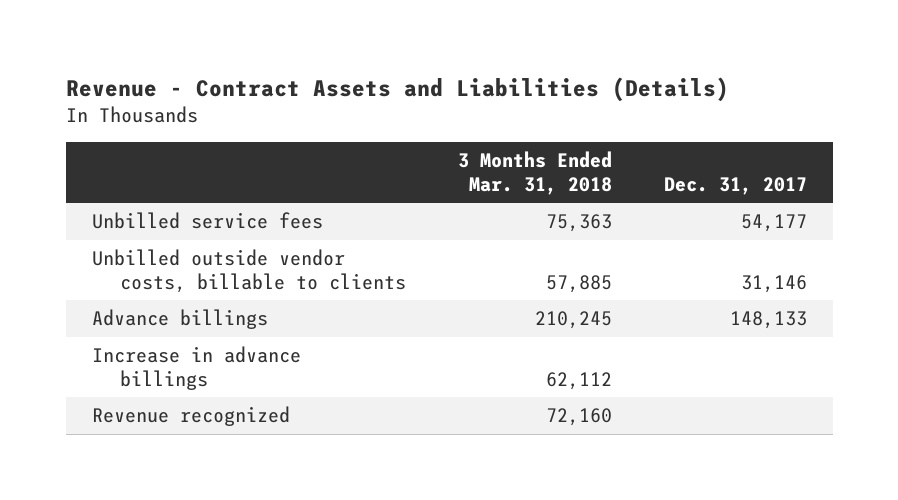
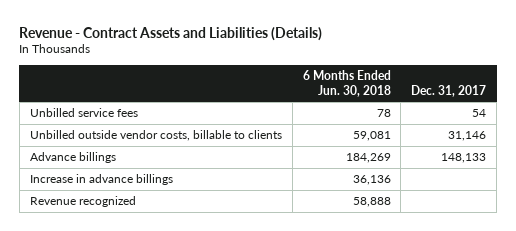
- | 3 Months Ended Mar. 31, 2018 | Dec. 31, 2017
+ | 6 Months Ended Jun. 30, 2018 | Dec. 31, 2017
- Unbilled service fees | 75,363 | 54,177
+ Unbilled service fees | 78 | 54

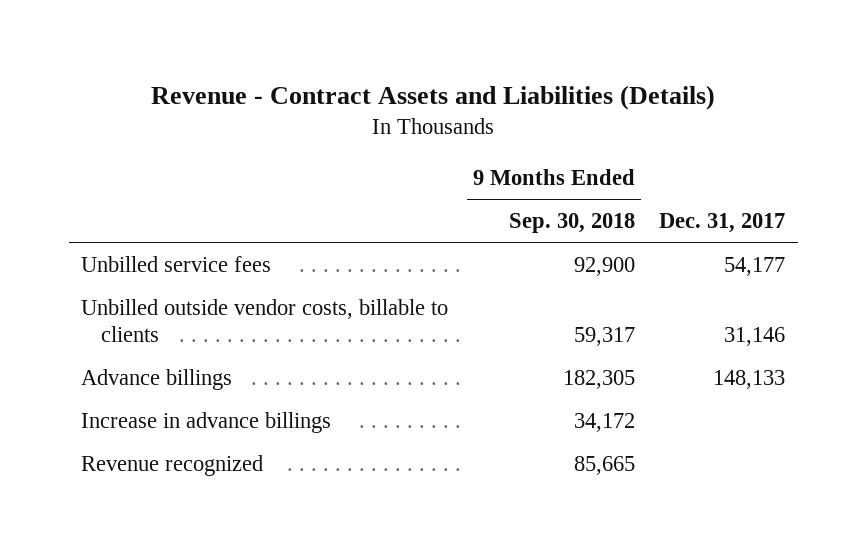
- | 6 Months Ended Jun. 30, 2018 | Dec. 31, 2017
+ | 9 Months Ended Sep. 30, 2018 | Dec. 31, 2017
- Unbilled service fees | 78 | 54
+ Unbilled service fees | 92,900 | 54,177

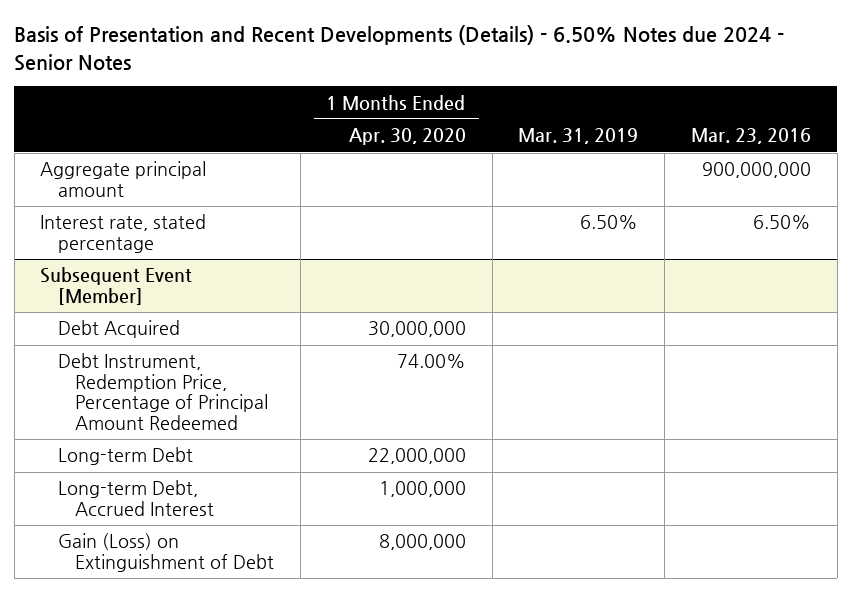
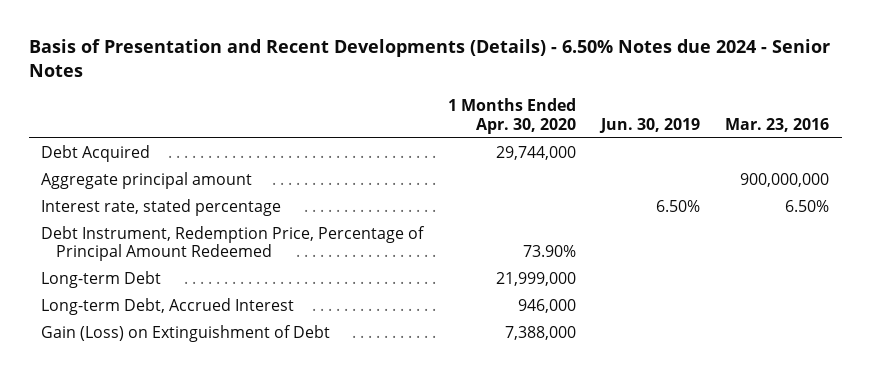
- | 1 Months Ended Apr. 30, 2020 | Mar. 31, 2019 | Mar. 23, 2016
+ | 1 Months Ended Apr. 30, 2020 | Jun. 30, 2019 | Mar. 23, 2016
+ Debt Acquired | 29,744,000 | |
- Subsequent Event [Member]
- Debt Acquired | 30,000,000 | |
- Debt Instrument, Redemption Price, Percentage of Principal Amount Redeemed | 74.00% | |
- Long-term Debt | 22,000,000 | |
- Long-term Debt, Accrued Interest | 1,000,000 | |
- Gain (Loss) on Extinguishment of Debt | 8,000,000 | |
+ Debt Instrument, Redemption Price, Percentage of Principal Amount Redeemed | 73.90% | |
+ Long-term Debt | 21,999,000 | |
+ Long-term Debt, Accrued Interest | 946,000 | |
+ Gain (Loss) on Extinguishment of Debt | 7,388,000 | |

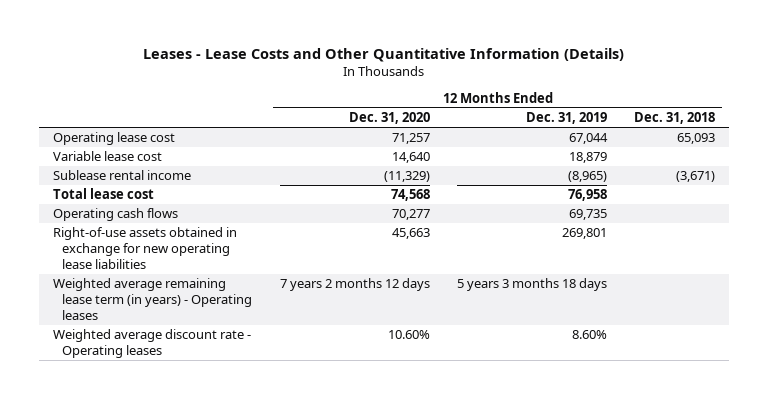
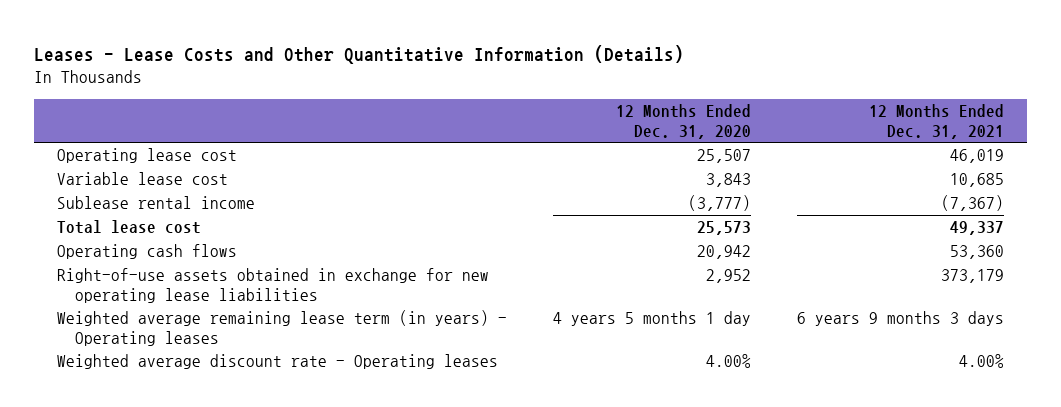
- | 12 Months Ended Dec. 31, 2020 | 12 Months Ended Dec. 31, 2019 | 12 Months Ended Dec. 31, 2018
+ | 12 Months Ended Dec. 31, 2020 | 12 Months Ended Dec. 31, 2021
- Operating lease cost | 71,257 | 67,044 | 65,093
- Variable lease cost | 14,640 | 18,879 |
- Sublease rental income | (11,329) | (8,965) | (3,671)
- Total lease cost | 74,568 | 76,958 |
- Operating cash flows | 70,277 | 69,735 |
- Right-of-use assets obtained in exchange for new operating lease liabilities | 45,663 | 269,801 |
- Weighted average remaining lease term (in years) - Operating leases | 7 years 2 months 12 days | 5 years 3 months 18 days |
- Weighted average discount rate - Operating leases | 10.60% | 8.60% |
+ Operating lease cost | 25,507 | 46,019
+ Variable lease cost | 3,843 | 10,685
+ Sublease rental income | (3,777) | (7,367)
+ Total lease cost | 25,573 | 49,337
+ Operating cash flows | 20,942 | 53,360
+ Right-of-use assets obtained in exchange for new operating lease liabilities | 2,952 | 373,179
+ Weighted average remaining lease term (in years) - Operating leases | 4 years 5 months 1 day | 6 years 9 months 3 days
+ Weighted average discount rate - Operating leases | 4.00% | 4.00%

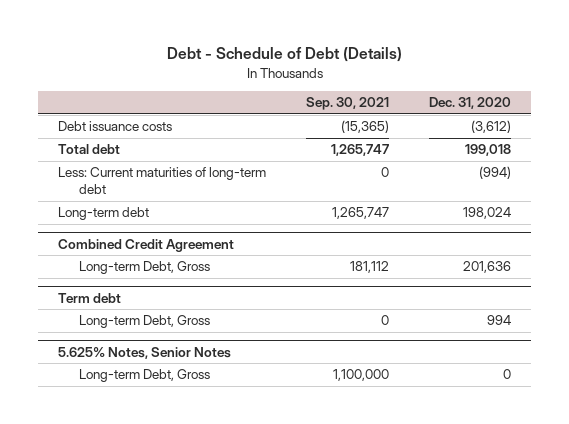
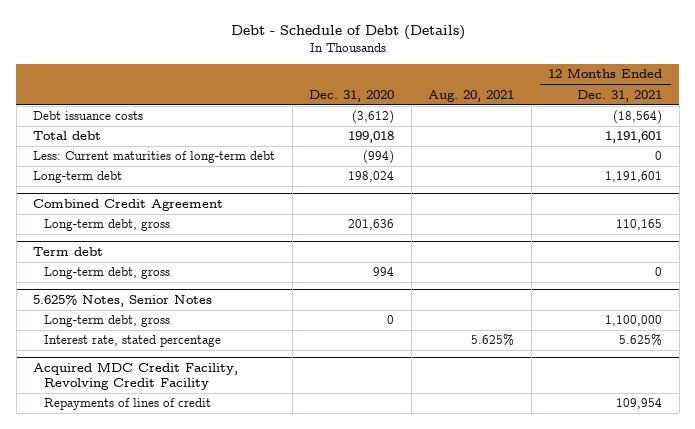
- | Sep. 30, 2021 | Dec. 31, 2020
+ | Dec. 31, 2020 | Aug. 20, 2021 | 12 Months Ended Dec. 31, 2021
@ Combined Credit Agreement
- Long-term Debt, Gross | 181,112 | 201,636
+ Long-term debt, gross | 201,636 | | 110,165
@ Term debt
- Long-term Debt, Gross | 0 | 994
+ Long-term debt, gross | 994 | | 0
@ 5.625% Notes, Senior Notes
- Long-term Debt, Gross | 1,100,000 | 0
+ Long-term debt, gross | 0 | | 1,100,000
+ Interest rate, stated percentage | | 5.625% | 5.625%
+ Acquired MDC Credit Facility, Revolving Credit Facility
+ Repayments of lines of credit | | | 109,954

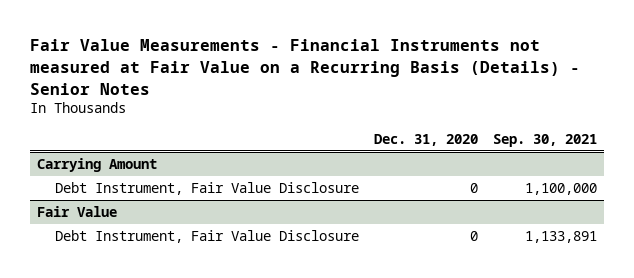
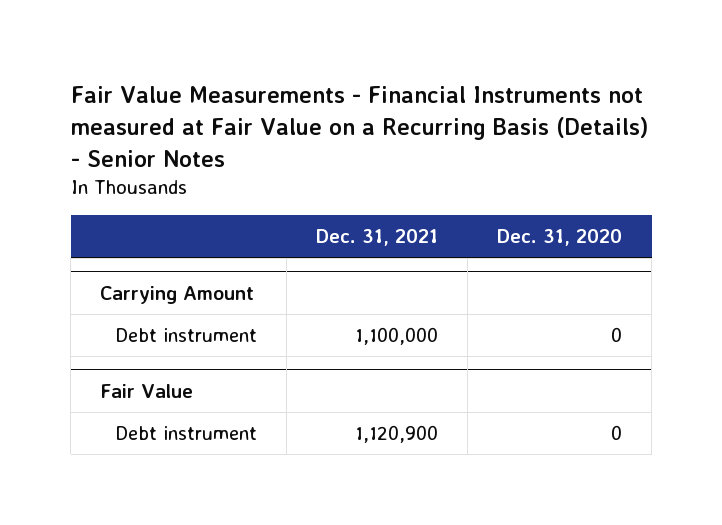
- | Dec. 31, 2020 | Sep. 30, 2021
+ | Dec. 31, 2021 | Dec. 31, 2020
@ Carrying Amount
- Debt Instrument, Fair Value Disclosure | 0 | 1,100,000
+ Debt instrument | 1,100,000 | 0
@ Fair Value
- Debt Instrument, Fair Value Disclosure | 0 | 1,133,891
+ Debt instrument | 1,120,900 | 0

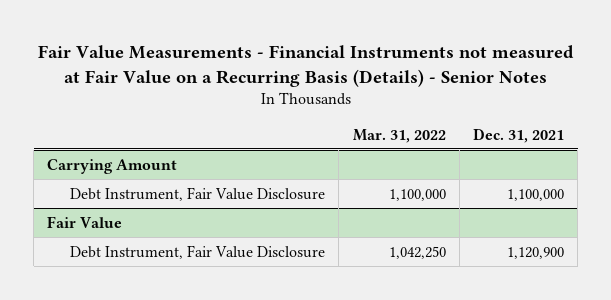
- | Dec. 31, 2021 | Dec. 31, 2020
+ | Mar. 31, 2022 | Dec. 31, 2021
@ Carrying Amount
- Debt instrument | 1,100,000 | 0
+ Debt Instrument, Fair Value Disclosure | 1,100,000 | 1,100,000
@ Fair Value
- Debt instrument | 1,120,900 | 0
+ Debt Instrument, Fair Value Disclosure | 1,042,250 | 1,120,900

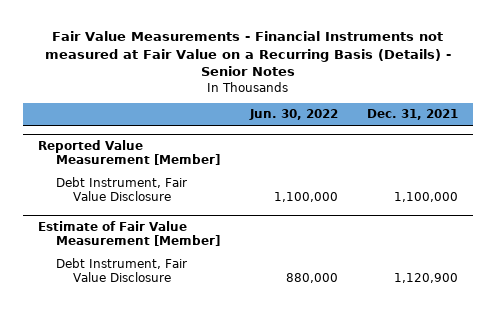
- | Mar. 31, 2022 | Dec. 31, 2021
+ | Jun. 30, 2022 | Dec. 31, 2021
- Carrying Amount
+ Reported Value Measurement [Member]
- Fair Value
+ Estimate of Fair Value Measurement [Member]

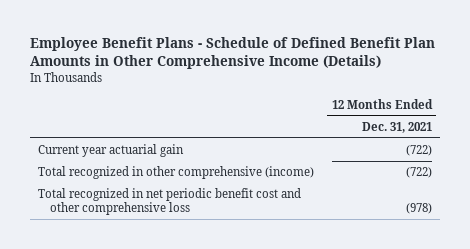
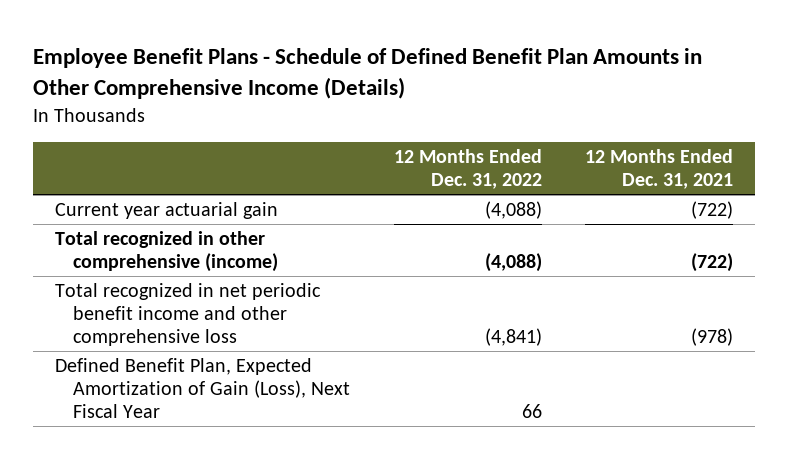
- | 12 Months Ended Dec. 31, 2021
+ | 12 Months Ended Dec. 31, 2022 | 12 Months Ended Dec. 31, 2021
- Total recognized in net periodic benefit cost and other comprehensive loss | (978)
+ Total recognized in net periodic benefit income and other comprehensive loss | (4,841) | (978)
+ Defined Benefit Plan, Expected Amortization of Gain (Loss), Next Fiscal Year | 66 |

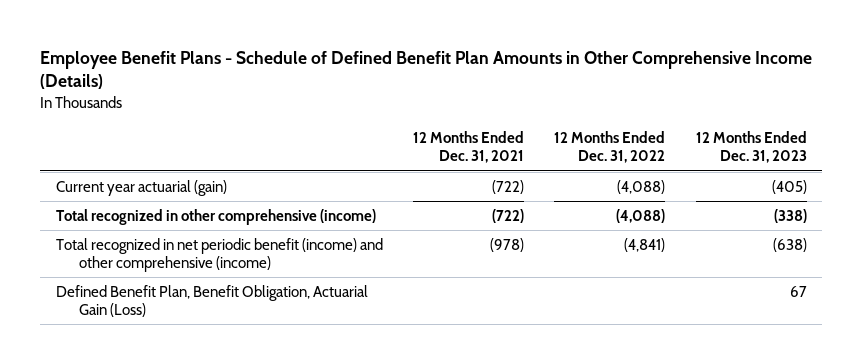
- | 12 Months Ended Dec. 31, 2022 | 12 Months Ended Dec. 31, 2021
+ | 12 Months Ended Dec. 31, 2021 | 12 Months Ended Dec. 31, 2022 | 12 Months Ended Dec. 31, 2023
- Current year actuarial gain | (4,088) | (722)
+ Current year actuarial (gain) | (722) | (4,088) | (405)
- Total recognized in net periodic benefit income and other comprehensive loss | (4,841) | (978)
- Defined Benefit Plan, Expected Amortization of Gain (Loss), Next Fiscal Year | 66 |
+ Total recognized in net periodic benefit (income) and other comprehensive (income) | (978) | (4,841) | (638)
+ Defined Benefit Plan, Benefit Obligation, Actuarial Gain (Loss) | | | 67

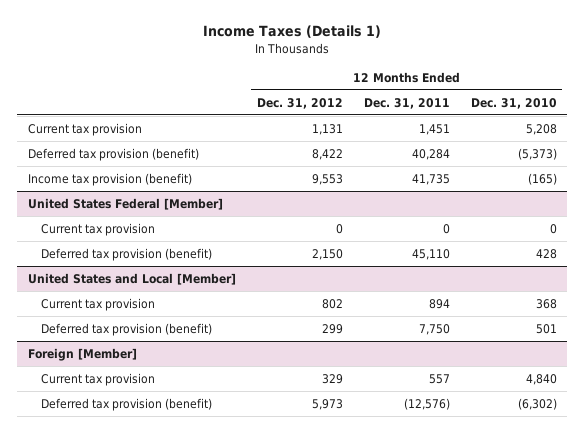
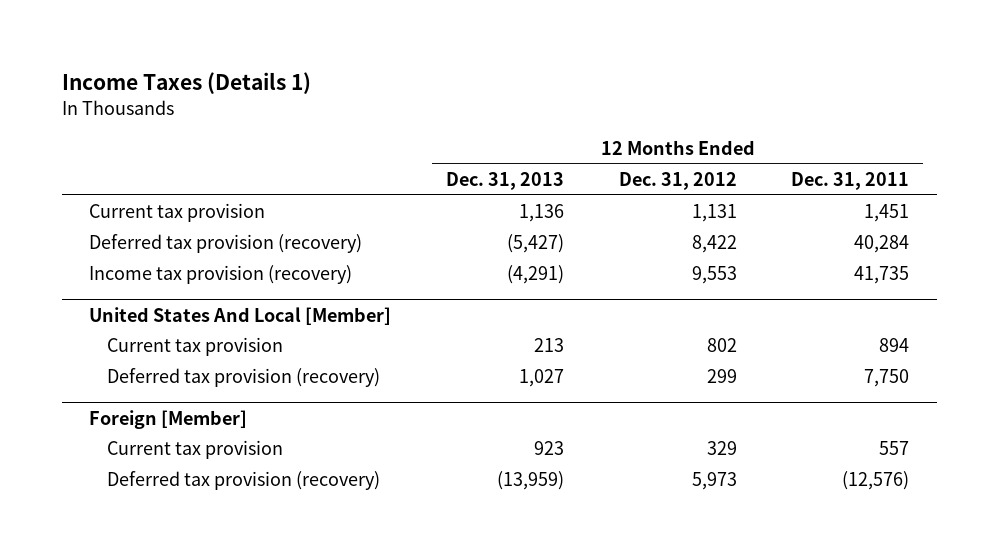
- | 12 Months Ended Dec. 31, 2012 | 12 Months Ended Dec. 31, 2011 | 12 Months Ended Dec. 31, 2010
+ | 12 Months Ended Dec. 31, 2013 | 12 Months Ended Dec. 31, 2012 | 12 Months Ended Dec. 31, 2011
- Deferred tax provision (benefit) | 8,422 | 40,284 | (5,373)
- Income tax provision (benefit) | 9,553 | 41,735 | (165)
- United States Federal [Member]
- Current tax provision | 0 | 0 | 0
- Deferred tax provision (benefit) | 2,150 | 45,110 | 428
- United States and Local [Member]
+ Deferred tax provision (recovery) | (5,427) | 8,422 | 40,284
+ Income tax provision (recovery) | (4,291) | 9,553 | 41,735
+ United States And Local [Member]
- Deferred tax provision (benefit) | 299 | 7,750 | 501
+ Deferred tax provision (recovery) | 1,027 | 299 | 7,750
@ Foreign [Member]
- Deferred tax provision (benefit) | 5,973 | (12,576) | (6,302)
+ Deferred tax provision (recovery) | (13,959) | 5,973 | (12,576)

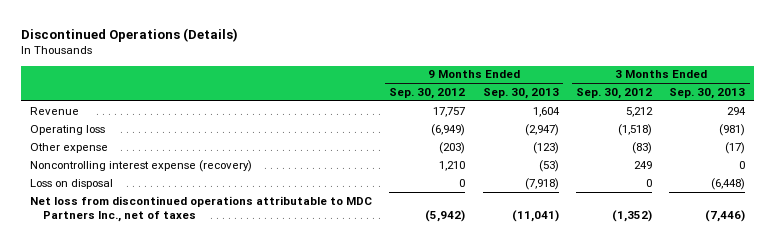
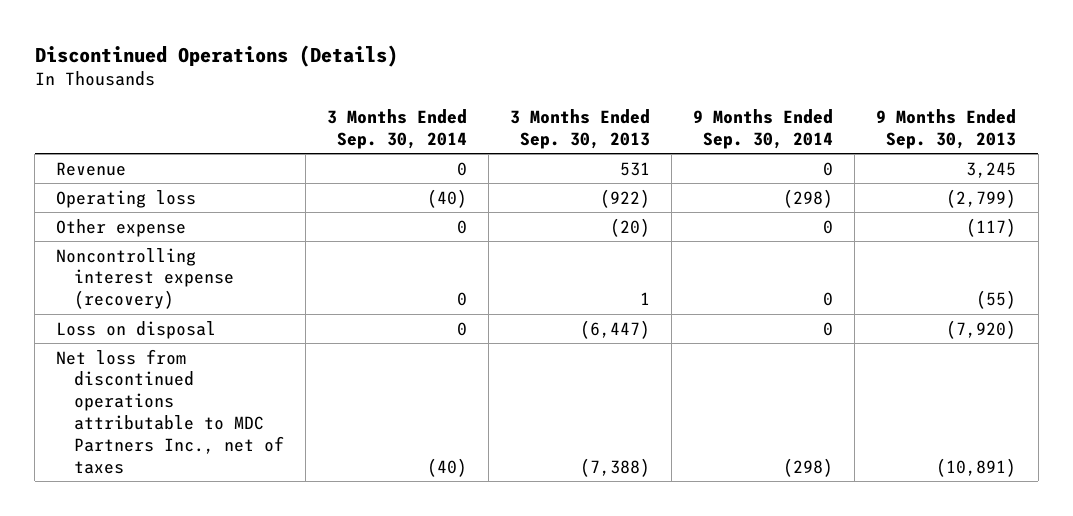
- | 9 Months Ended Sep. 30, 2012 | 9 Months Ended Sep. 30, 2013 | 3 Months Ended Sep. 30, 2012 | 3 Months Ended Sep. 30, 2013
+ | 3 Months Ended Sep. 30, 2014 | 3 Months Ended Sep. 30, 2013 | 9 Months Ended Sep. 30, 2014 | 9 Months Ended Sep. 30, 2013
- Revenue | 17,757 | 1,604 | 5,212 | 294
- Operating loss | (6,949) | (2,947) | (1,518) | (981)
- Other expense | (203) | (123) | (83) | (17)
- Noncontrolling interest expense (recovery) | 1,210 | (53) | 249 | 0
- Loss on disposal | 0 | (7,918) | 0 | (6,448)
- Net loss from discontinued operations attributable to MDC Partners Inc., net of taxes | (5,942) | (11,041) | (1,352) | (7,446)
+ Revenue | 0 | 531 | 0 | 3,245
+ Operating loss | (40) | (922) | (298) | (2,799)
+ Other expense | 0 | (20) | 0 | (117)
+ Noncontrolling interest expense (recovery) | 0 | 1 | 0 | (55)
+ Loss on disposal | 0 | (6,447) | 0 | (7,920)
+ Net loss from discontinued operations attributable to MDC Partners Inc., net of taxes | (40) | (7,388) | (298) | (10,891)

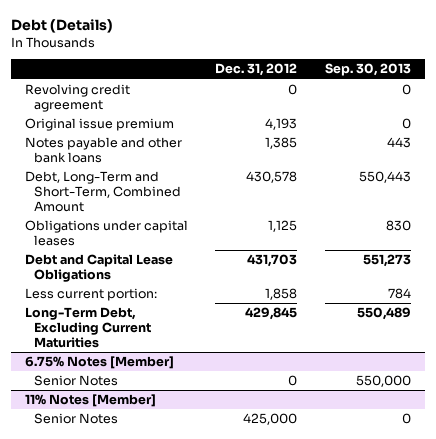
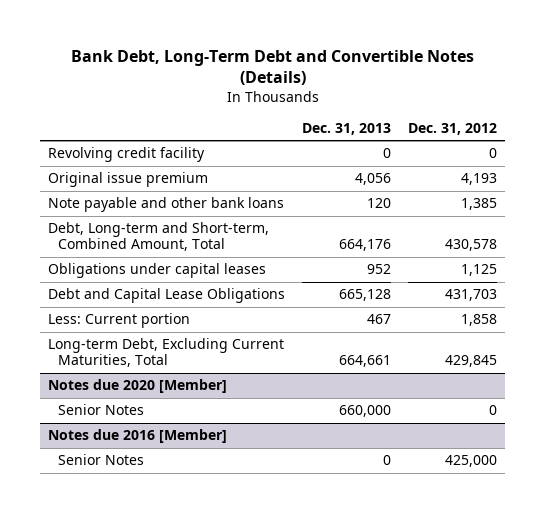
- Debt (Details)
+ Bank Debt, Long-Term Debt and Convertible Notes (Details)
- | Dec. 31, 2012 | Sep. 30, 2013
+ | Dec. 31, 2013 | Dec. 31, 2012
- Revolving credit agreement | 0 | 0
+ Revolving credit facility | 0 | 0
- Notes payable and other bank loans | 1,385 | 443
- Debt, Long-Term and Short-Term, Combined Amount | 430,578 | 550,443
+ Note payable and other bank loans | 120 | 1,385
+ Debt, Long-term and Short-term, Combined Amount, Total | 664,176 | 430,578
- Less current portion: | 1,858 | 784
- Long-Term Debt, Excluding Current Maturities | 429,845 | 550,489
- 6.75% Notes [Member]
+ Less: Current portion | 467 | 1,858
+ Long-term Debt, Excluding Current Maturities, Total | 664,661 | 429,845
+ Notes due 2020 [Member]
- 11% Notes [Member]
+ Notes due 2016 [Member]

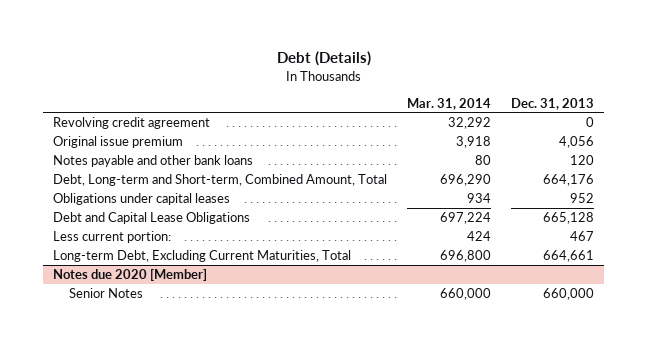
- Bank Debt, Long-Term Debt and Convertible Notes (Details)
+ Debt (Details)
- | Dec. 31, 2013 | Dec. 31, 2012
+ | Mar. 31, 2014 | Dec. 31, 2013
- Revolving credit facility | 0 | 0
+ Revolving credit agreement | 32,292 | 0
- Note payable and other bank loans | 120 | 1,385
+ Notes payable and other bank loans | 80 | 120
- Less: Current portion | 467 | 1,858
+ Less current portion: | 424 | 467
- Notes due 2016 [Member]
- Senior Notes | 0 | 425,000

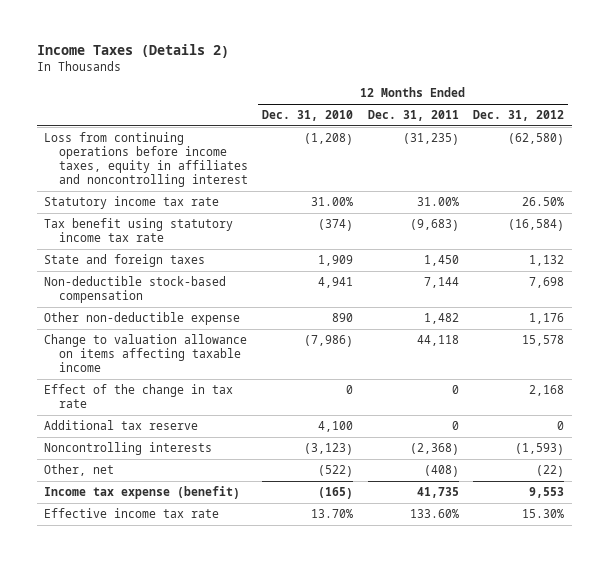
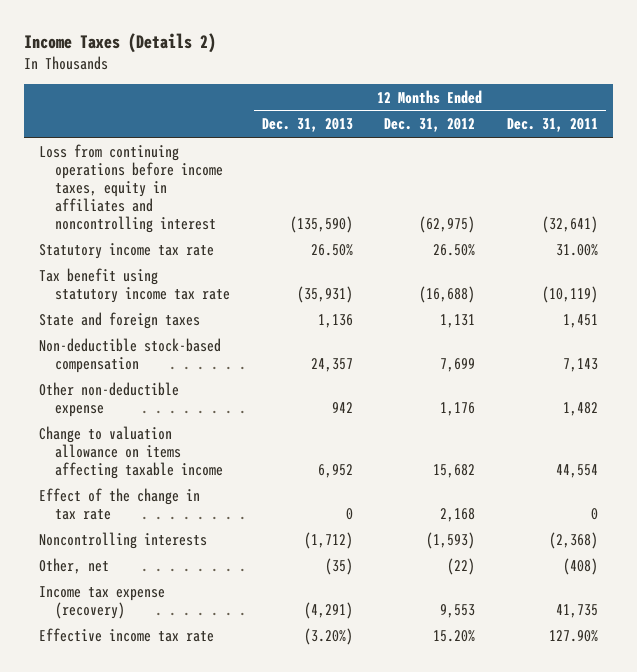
- | 12 Months Ended Dec. 31, 2010 | 12 Months Ended Dec. 31, 2011 | 12 Months Ended Dec. 31, 2012
+ | 12 Months Ended Dec. 31, 2013 | 12 Months Ended Dec. 31, 2012 | 12 Months Ended Dec. 31, 2011
- Loss from continuing operations before income taxes, equity in affiliates and noncontrolling interest | (1,208) | (31,235) | (62,580)
+ Loss from continuing operations before income taxes, equity in affiliates and noncontrolling interest | (135,590) | (62,975) | (32,641)
- Tax benefit using statutory income tax rate | (374) | (9,683) | (16,584)
- State and foreign taxes | 1,909 | 1,450 | 1,132
- Non-deductible stock-based compensation | 4,941 | 7,144 | 7,698
+ Tax benefit using statutory income tax rate | (35,931) | (16,688) | (10,119)
+ State and foreign taxes | 1,136 | 1,131 | 1,451
+ Non-deductible stock-based compensation | 24,357 | 7,699 | 7,143
- Change to valuation allowance on items affecting taxable income | (7,986) | 44,118 | 15,578
+ Change to valuation allowance on items affecting taxable income | 6,952 | 15,682 | 44,554
- Additional tax reserve | 4,100 | 0 | 0
- Income tax expense (benefit) | (165) | 41,735 | 9,553
- Effective income tax rate | 13.70% | 133.60% | 15.30%
+ Income tax expense (recovery) | (4,291) | 9,553 | 41,735
+ Effective income tax rate | (3.20%) | 15.20% | 127.90%

